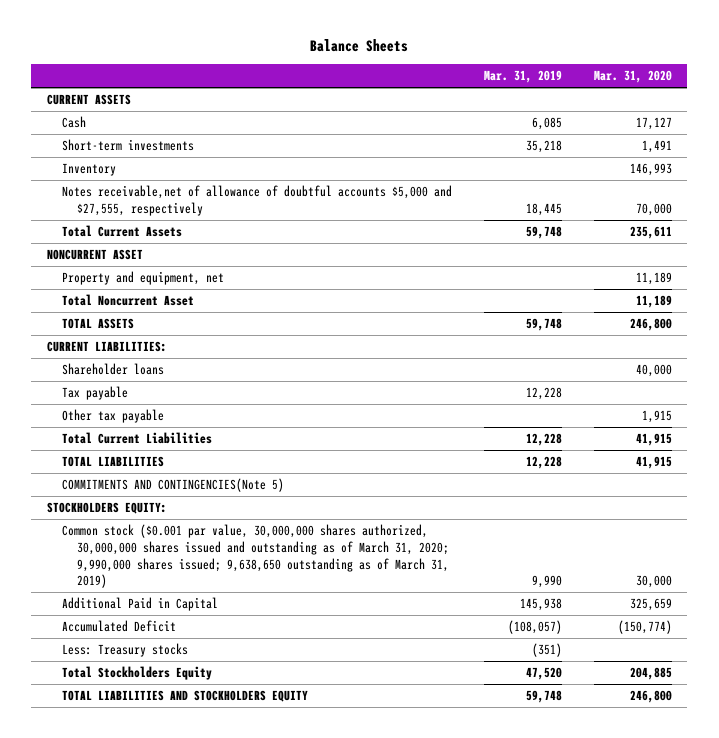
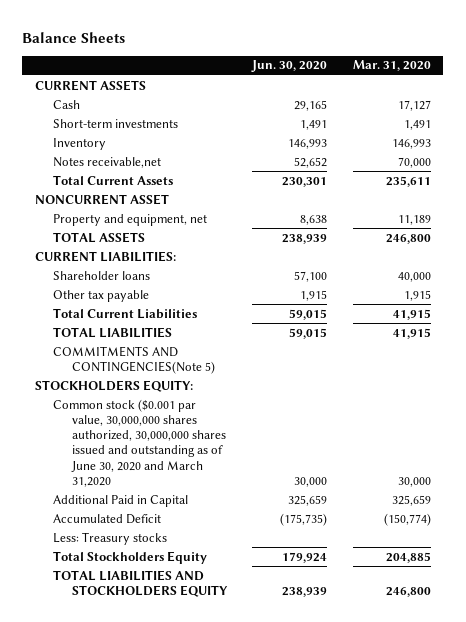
- | Mar. 31, 2019 | Mar. 31, 2020
+ | Jun. 30, 2020 | Mar. 31, 2020
- Notes receivable,net of allowance of doubtful accounts $5,000 and $27,555, respectively | 18,445 | 70,000
+ Notes receivable,net | 52,652 | 70,000
- Total Noncurrent Asset | | 11,189
- Tax payable | 12,228 |
- Common stock ($0.001 par value, 30,000,000 shares authorized, 30,000,000 shares issued and outstanding as of March 31, 2020; 9,990,000 shares issued; 9,638,650 outstanding as of March 31, 2019) | 9,990 | 30,000
+ Common stock ($0.001 par value, 30,000,000 shares authorized, 30,000,000 shares issued and outstanding as of June 30, 2020 and March 31,2020 | 30,000 | 30,000

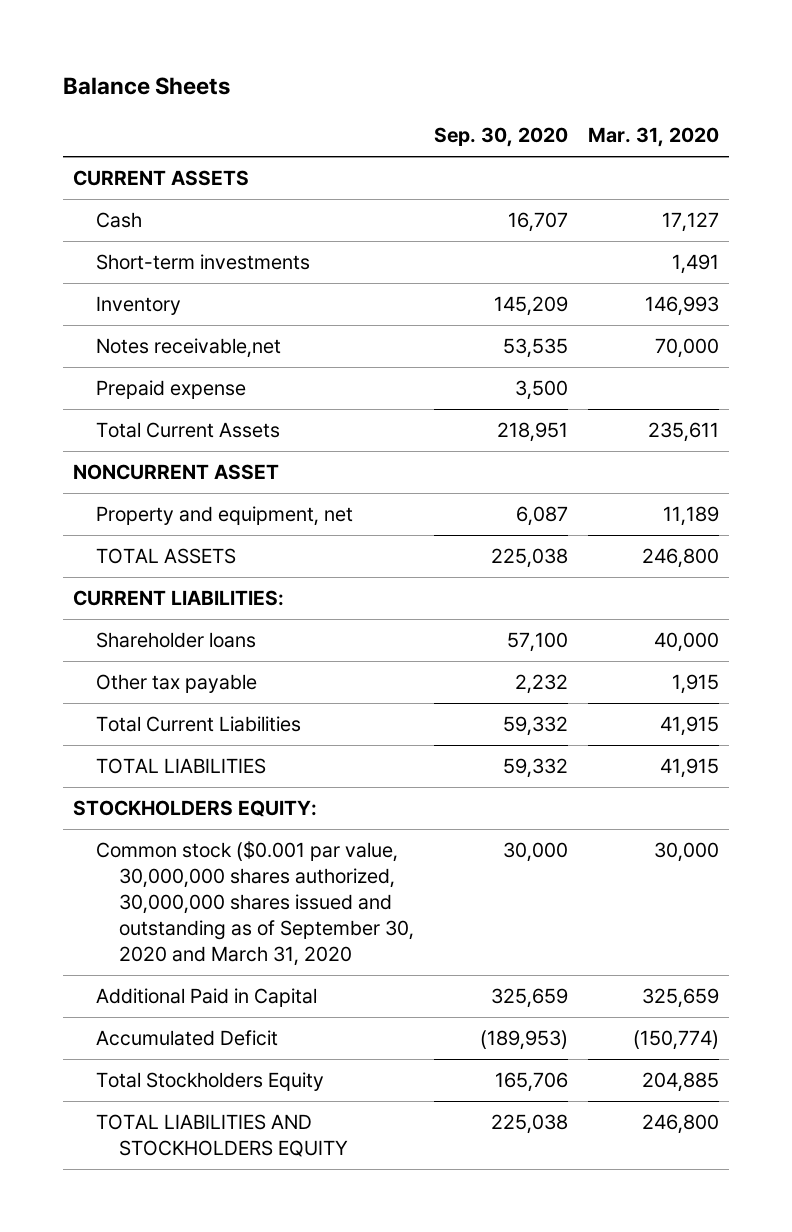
- | Jun. 30, 2020 | Mar. 31, 2020
+ | Sep. 30, 2020 | Mar. 31, 2020
+ Prepaid expense | 3,500 |
- COMMITMENTS AND CONTINGENCIES(Note 5)
- Common stock ($0.001 par value, 30,000,000 shares authorized, 30,000,000 shares issued and outstanding as of June 30, 2020 and March 31,2020 | 30,000 | 30,000
+ Common stock ($0.001 par value, 30,000,000 shares authorized, 30,000,000 shares issued and outstanding as of September 30, 2020 and March 31, 2020 | 30,000 | 30,000
- Less: Treasury stocks

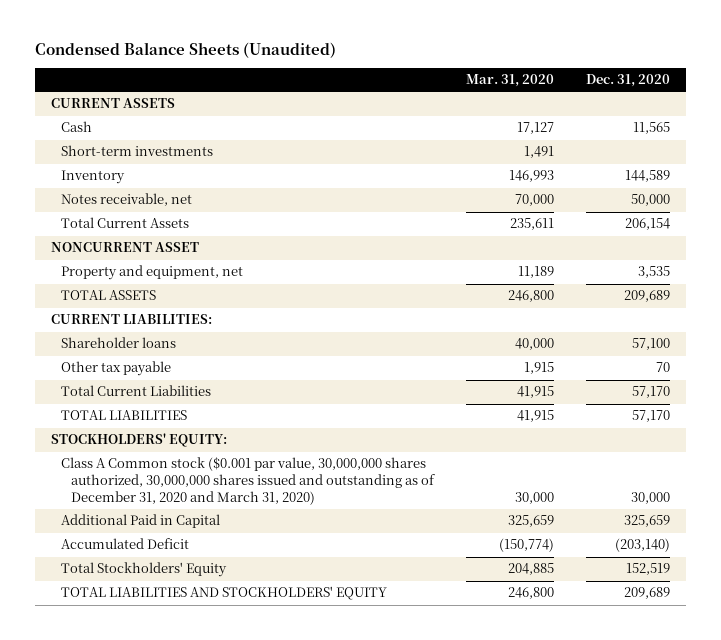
- Balance Sheets
+ Condensed Balance Sheets (Unaudited)
- | Sep. 30, 2020 | Mar. 31, 2020
+ | Mar. 31, 2020 | Dec. 31, 2020
- Notes receivable,net | 53,535 | 70,000
- Prepaid expense | 3,500 |
+ Notes receivable, net | 70,000 | 50,000
- STOCKHOLDERS EQUITY:
- Common stock ($0.001 par value, 30,000,000 shares authorized, 30,000,000 shares issued and outstanding as of September 30, 2020 and March 31, 2020 | 30,000 | 30,000
+ STOCKHOLDERS' EQUITY:
+ Class A Common stock ($0.001 par value, 30,000,000 shares authorized, 30,000,000 shares issued and outstanding as of December 31, 2020 and March 31, 2020) | 30,000 | 30,000
- Total Stockholders Equity | 165,706 | 204,885
- TOTAL LIABILITIES AND STOCKHOLDERS EQUITY | 225,038 | 246,800
+ Total Stockholders' Equity | 204,885 | 152,519
+ TOTAL LIABILITIES AND STOCKHOLDERS' EQUITY | 246,800 | 209,689

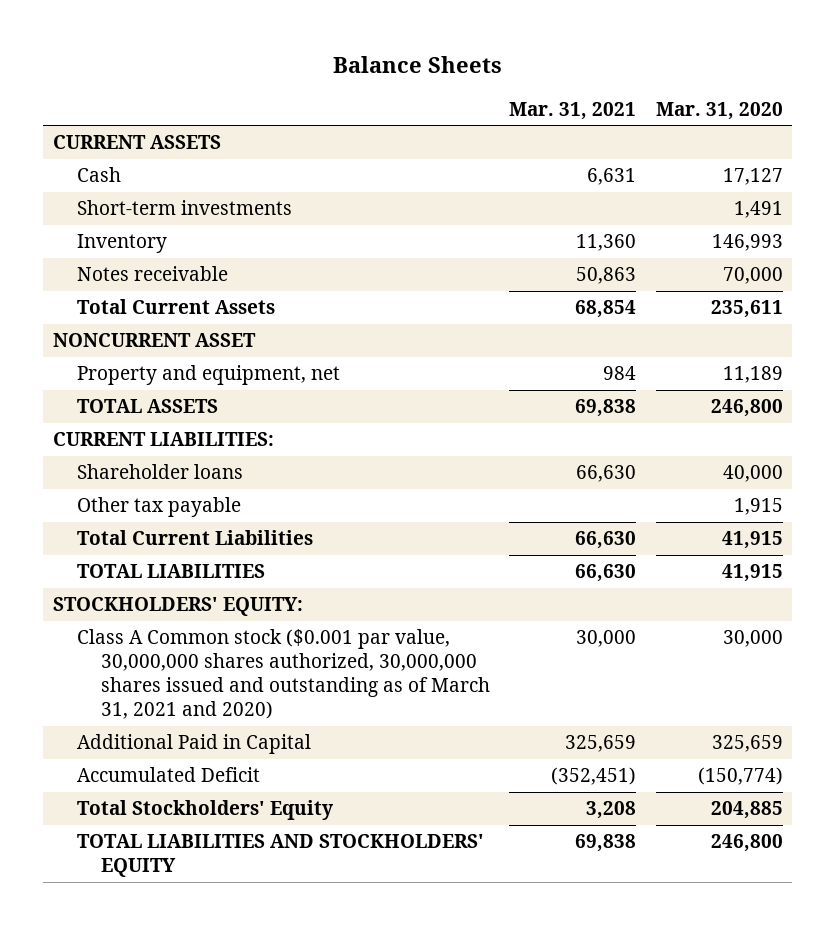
- Condensed Balance Sheets (Unaudited)
+ Balance Sheets
- | Mar. 31, 2020 | Dec. 31, 2020
+ | Mar. 31, 2021 | Mar. 31, 2020
- Notes receivable, net | 70,000 | 50,000
+ Notes receivable | 50,863 | 70,000
- Class A Common stock ($0.001 par value, 30,000,000 shares authorized, 30,000,000 shares issued and outstanding as of December 31, 2020 and March 31, 2020) | 30,000 | 30,000
+ Class A Common stock ($0.001 par value, 30,000,000 shares authorized, 30,000,000 shares issued and outstanding as of March 31, 2021 and 2020) | 30,000 | 30,000

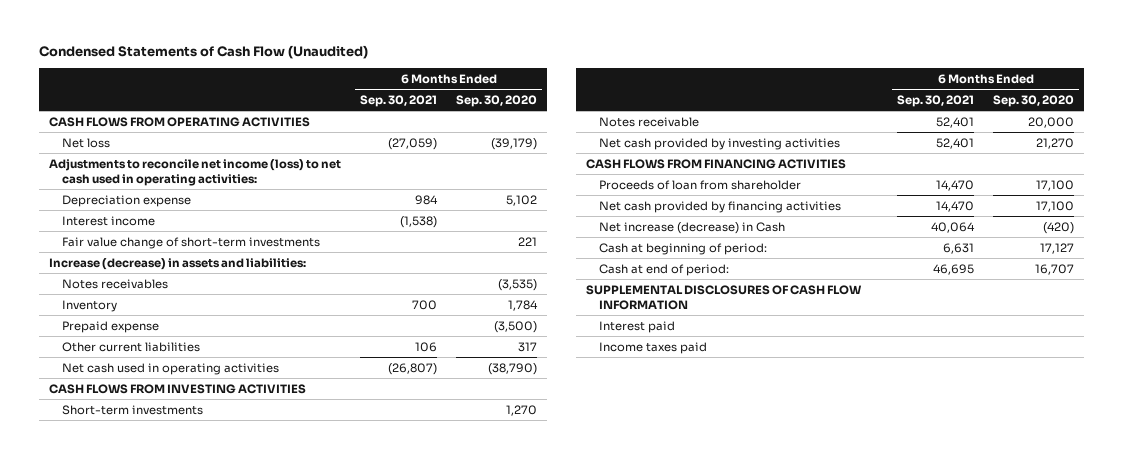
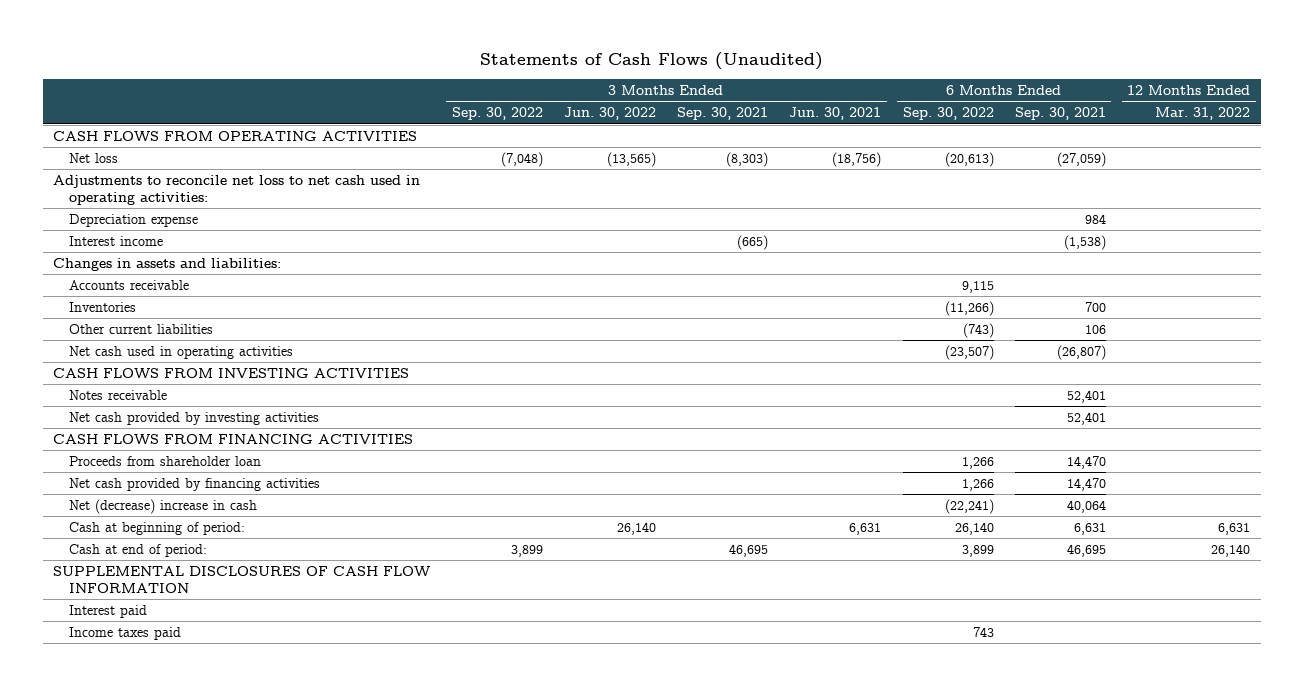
- Condensed Statements of Cash Flow (Unaudited)
+ Statements of Cash Flows (Unaudited)
- | 6 Months Ended Sep. 30, 2021 | 6 Months Ended Sep. 30, 2020
+ | 3 Months Ended Sep. 30, 2022 | 3 Months Ended Jun. 30, 2022 | 3 Months Ended Sep. 30, 2021 | 3 Months Ended Jun. 30, 2021 | 6 Months Ended Sep. 30, 2022 | 6 Months Ended Sep. 30, 2021 | 12 Months Ended Mar. 31, 2022
- Adjustments to reconcile net income (loss) to net cash used in operating activities:
+ Adjustments to reconcile net loss to net cash used in operating activities:
- Fair value change of short-term investments | | 221
- Increase (decrease) in assets and liabilities:
- Notes receivables | | (3,535)
- Inventory | 700 | 1,784
- Prepaid expense | | (3,500)
+ Changes in assets and liabilities:
+ Accounts receivable | | | | | 9,115 | |
+ Inventories | | | | | (11,266) | 700 |
- Short-term investments | | 1,270
- Proceeds of loan from shareholder | 14,470 | 17,100
+ Proceeds from shareholder loan | | | | | 1,266 | 14,470 |
- Net increase (decrease) in Cash | 40,064 | (420)
+ Net (decrease) increase in cash | | | | | (22,241) | 40,064 |

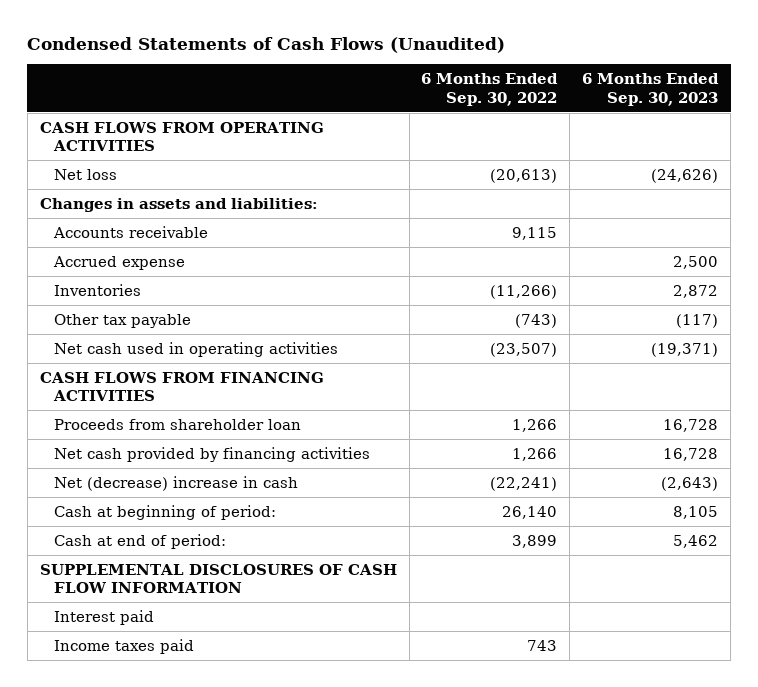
- Statements of Cash Flows (Unaudited)
+ Condensed Statements of Cash Flows (Unaudited)
- | 3 Months Ended Sep. 30, 2022 | 3 Months Ended Jun. 30, 2022 | 3 Months Ended Sep. 30, 2021 | 3 Months Ended Jun. 30, 2021 | 6 Months Ended Sep. 30, 2022 | 6 Months Ended Sep. 30, 2021 | 12 Months Ended Mar. 31, 2022
+ | 6 Months Ended Sep. 30, 2022 | 6 Months Ended Sep. 30, 2023
- Adjustments to reconcile net loss to net cash used in operating activities:
- Depreciation expense | | | | | | 984 |
- Interest income | | | (665) | | | (1,538) |
+ Accrued expense | | 2,500
- Other current liabilities | | | | | (743) | 106 |
+ Other tax payable | (743) | (117)
- CASH FLOWS FROM INVESTING ACTIVITIES
- Notes receivable | | | | | | 52,401 |
- Net cash provided by investing activities | | | | | | 52,401 |

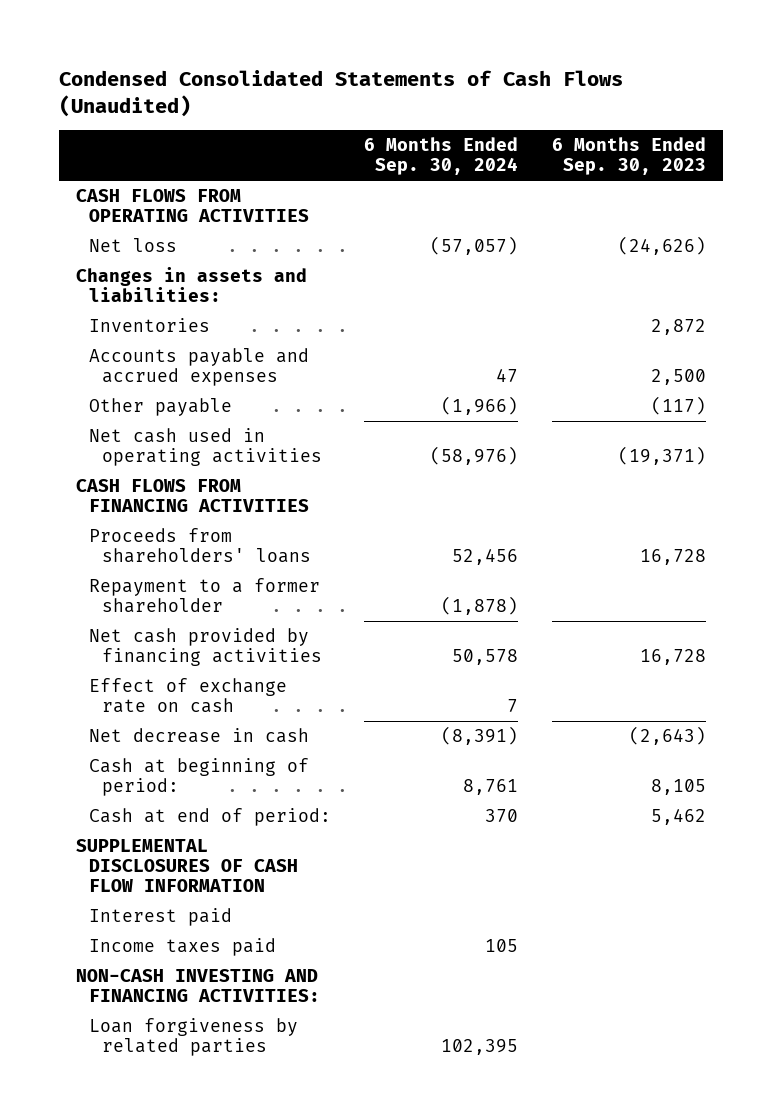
- Condensed Statements of Cash Flows (Unaudited)
+ Condensed Consolidated Statements of Cash Flows (Unaudited)
- | 6 Months Ended Sep. 30, 2022 | 6 Months Ended Sep. 30, 2023
+ | 6 Months Ended Sep. 30, 2024 | 6 Months Ended Sep. 30, 2023
- Accounts receivable | 9,115 |
- Accrued expense | | 2,500
- Other tax payable | (743) | (117)
+ Accounts payable and accrued expenses | 47 | 2,500
+ Other payable | (1,966) | (117)
- Proceeds from shareholder loan | 1,266 | 16,728
+ Proceeds from shareholders' loans | 52,456 | 16,728
+ Repayment to a former shareholder | (1,878) |
- Net (decrease) increase in cash | (22,241) | (2,643)
+ Effect of exchange rate on cash | 7 |
+ Net decrease in cash | (8,391) | (2,643)
+ NON-CASH INVESTING AND FINANCING ACTIVITIES:
+ Loan forgiveness by related parties | 102,395 |

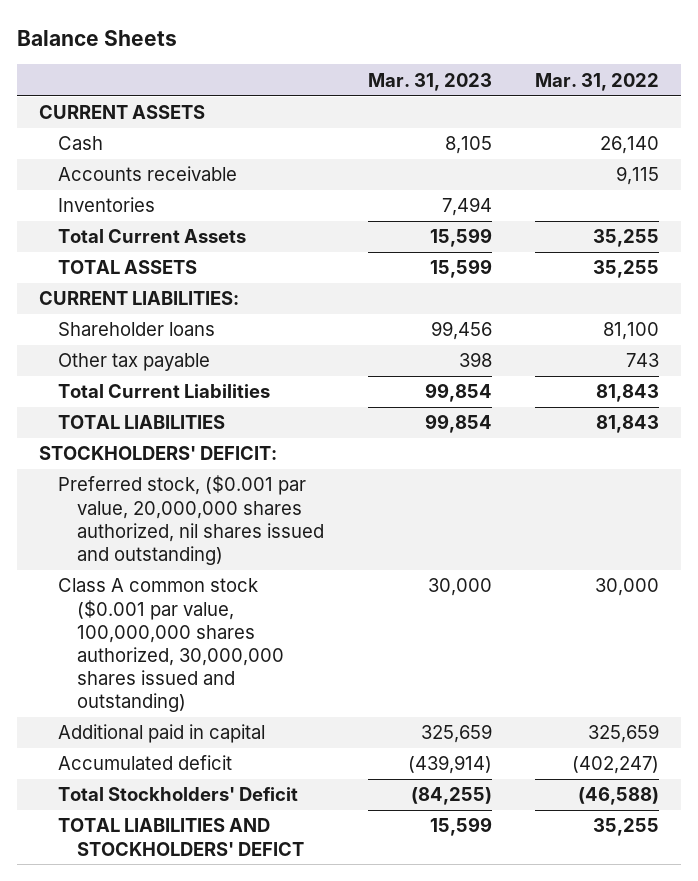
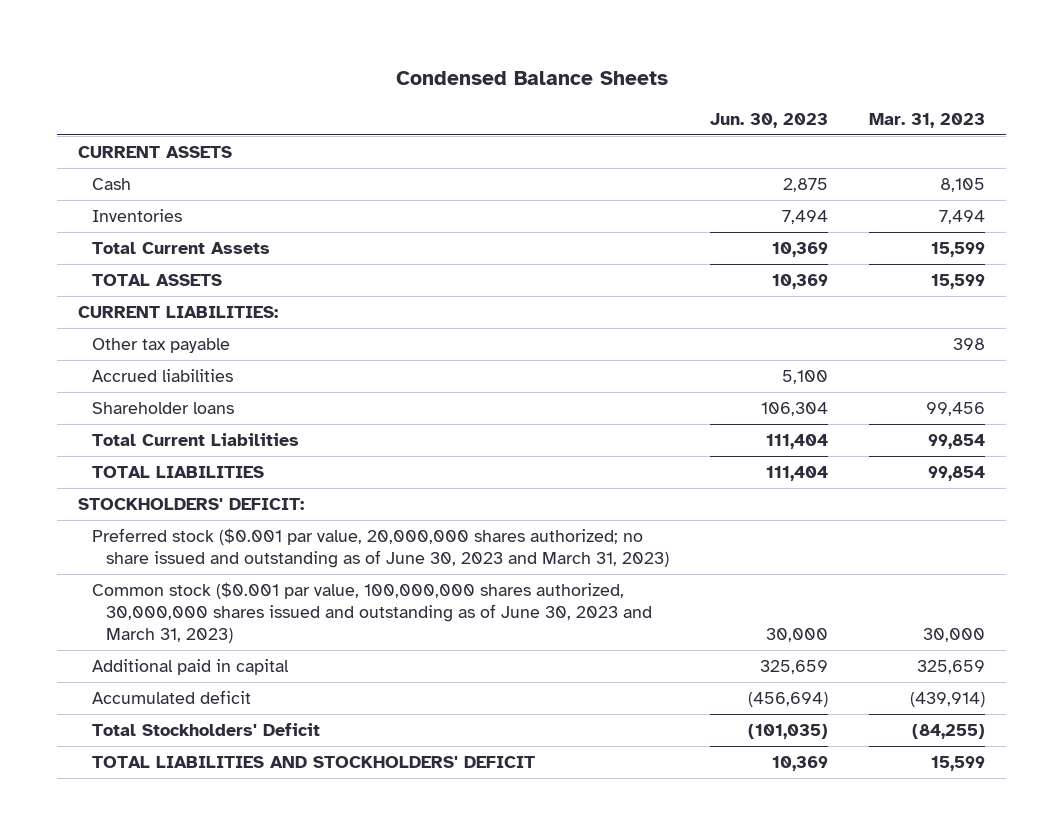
- Balance Sheets
+ Condensed Balance Sheets
- | Mar. 31, 2023 | Mar. 31, 2022
+ | Jun. 30, 2023 | Mar. 31, 2023
- Accounts receivable | | 9,115
+ Accrued liabilities | 5,100 |
moved down: Shareholder loans | 106,304 | 99,456
- Preferred stock, ($0.001 par value, 20,000,000 shares authorized, nil shares issued and outstanding)
- Class A common stock ($0.001 par value, 100,000,000 shares authorized, 30,000,000 shares issued and outstanding) | 30,000 | 30,000
+ Preferred stock ($0.001 par value, 20,000,000 shares authorized; no share issued and outstanding as of June 30, 2023 and March 31, 2023)
+ Common stock ($0.001 par value, 100,000,000 shares authorized, 30,000,000 shares issued and outstanding as of June 30, 2023 and March 31, 2023) | 30,000 | 30,000
- TOTAL LIABILITIES AND STOCKHOLDERS' DEFICT | 15,599 | 35,255
+ TOTAL LIABILITIES AND STOCKHOLDERS' DEFICIT | 10,369 | 15,599

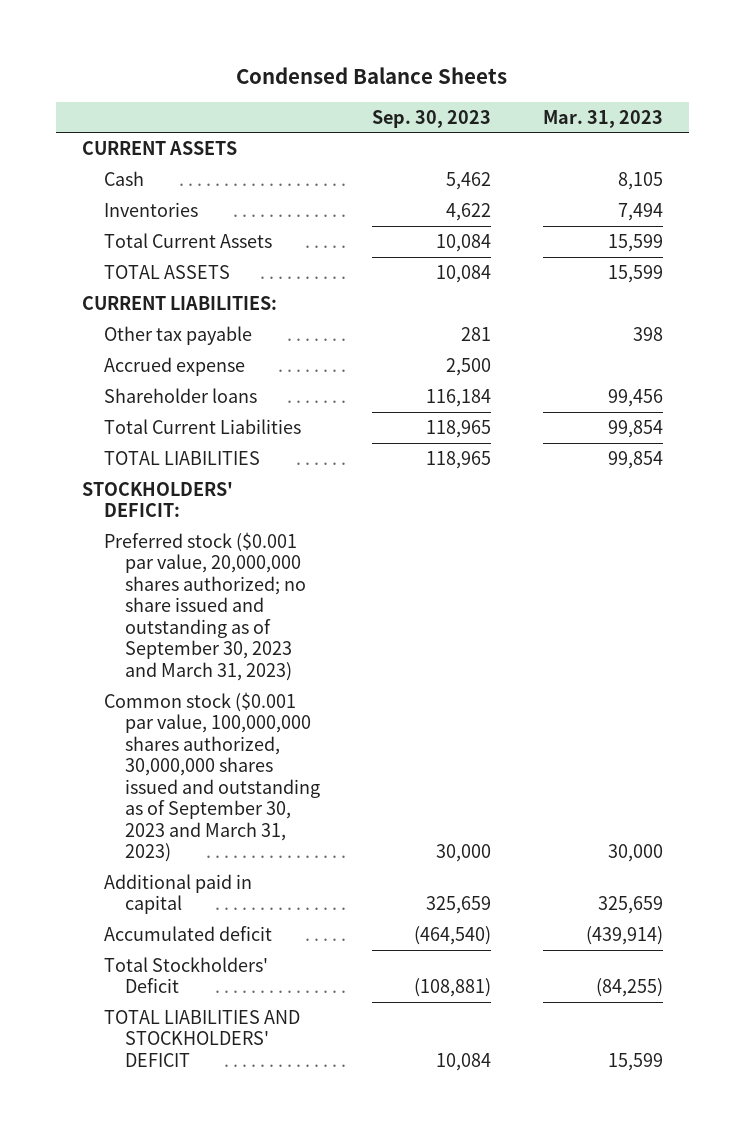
- | Jun. 30, 2023 | Mar. 31, 2023
+ | Sep. 30, 2023 | Mar. 31, 2023
- Accrued liabilities | 5,100 |
+ Accrued expense | 2,500 |
- Preferred stock ($0.001 par value, 20,000,000 shares authorized; no share issued and outstanding as of June 30, 2023 and March 31, 2023)
- Common stock ($0.001 par value, 100,000,000 shares authorized, 30,000,000 shares issued and outstanding as of June 30, 2023 and March 31, 2023) | 30,000 | 30,000
+ Preferred stock ($0.001 par value, 20,000,000 shares authorized; no share issued and outstanding as of September 30, 2023 and March 31, 2023)
+ Common stock ($0.001 par value, 100,000,000 shares authorized, 30,000,000 shares issued and outstanding as of September 30, 2023 and March 31, 2023) | 30,000 | 30,000

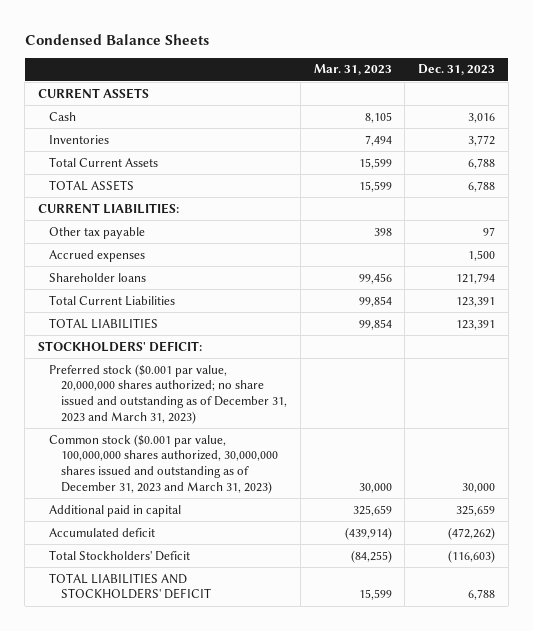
- | Sep. 30, 2023 | Mar. 31, 2023
+ | Mar. 31, 2023 | Dec. 31, 2023
- Accrued expense | 2,500 |
+ Accrued expenses | | 1,500
- Preferred stock ($0.001 par value, 20,000,000 shares authorized; no share issued and outstanding as of September 30, 2023 and March 31, 2023)
- Common stock ($0.001 par value, 100,000,000 shares authorized, 30,000,000 shares issued and outstanding as of September 30, 2023 and March 31, 2023) | 30,000 | 30,000
+ Preferred stock ($0.001 par value, 20,000,000 shares authorized; no share issued and outstanding as of December 31, 2023 and March 31, 2023)
+ Common stock ($0.001 par value, 100,000,000 shares authorized, 30,000,000 shares issued and outstanding as of December 31, 2023 and March 31, 2023) | 30,000 | 30,000

